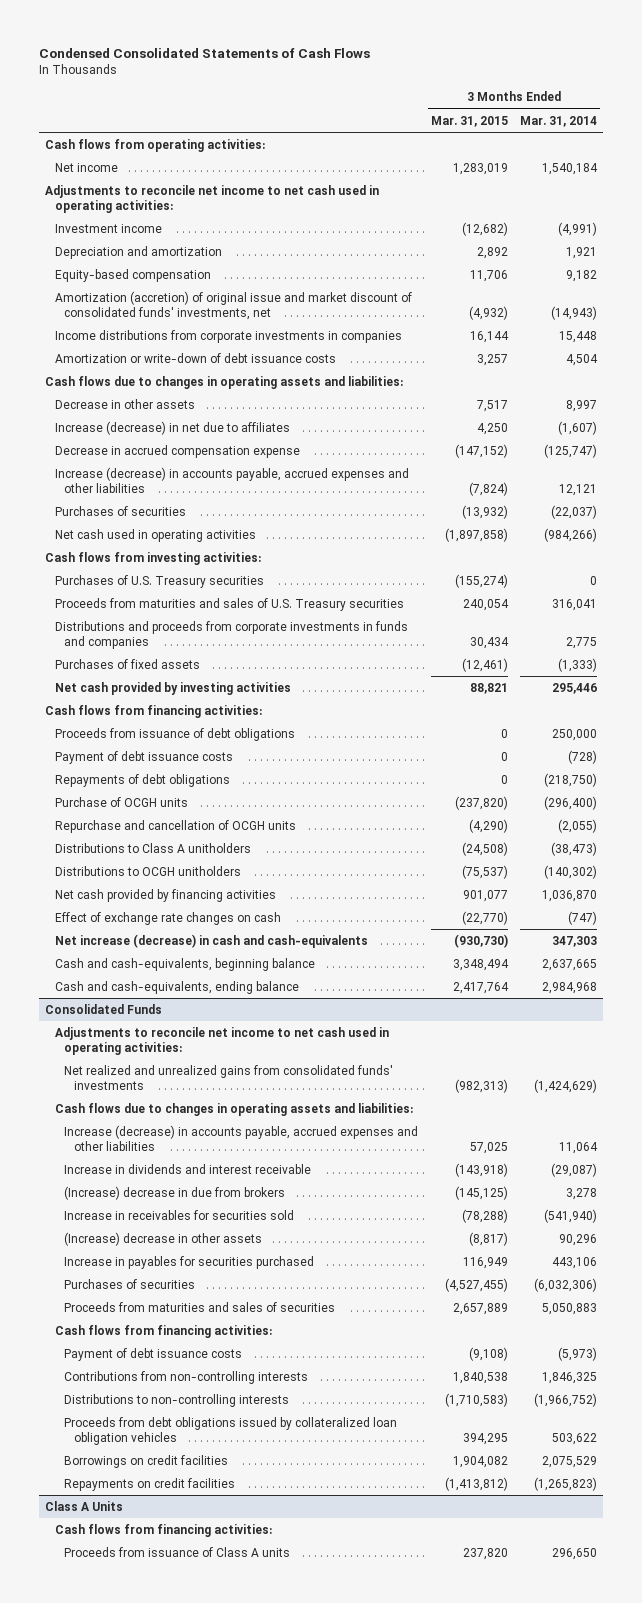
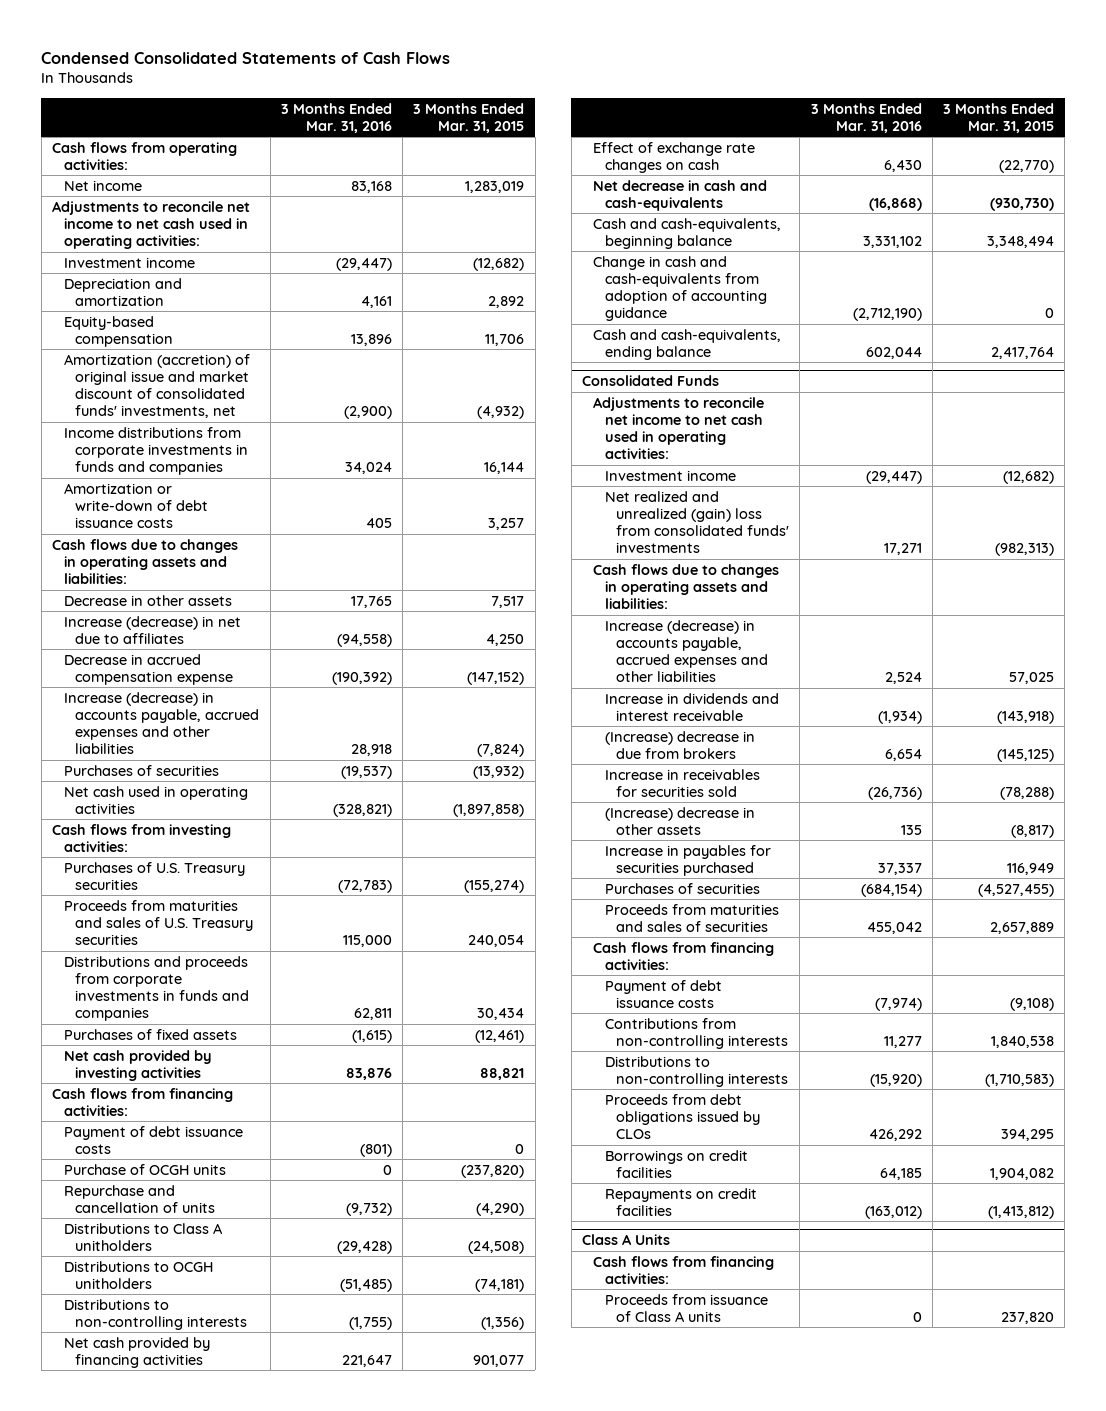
- | 3 Months Ended Mar. 31, 2015 | 3 Months Ended Mar. 31, 2014
+ | 3 Months Ended Mar. 31, 2016 | 3 Months Ended Mar. 31, 2015
- Income distributions from corporate investments in companies | 16,144 | 15,448
+ Income distributions from corporate investments in funds and companies | 34,024 | 16,144
- Proceeds from issuance of debt obligations | 0 | 250,000
- Repayments of debt obligations | 0 | (218,750)
- Repurchase and cancellation of OCGH units | (4,290) | (2,055)
+ Repurchase and cancellation of units | (9,732) | (4,290)
- Distributions to OCGH unitholders | (75,537) | (140,302)
+ Distributions to OCGH unitholders | (51,485) | (74,181)
+ Distributions to non-controlling interests | (1,755) | (1,356)
- Net increase (decrease) in cash and cash-equivalents | (930,730) | 347,303
+ Net decrease in cash and cash-equivalents | (16,868) | (930,730)
+ Change in cash and cash-equivalents from adoption of accounting guidance | (2,712,190) | 0
@ Consolidated Funds
- Net realized and unrealized gains from consolidated funds' investments | (982,313) | (1,424,629)
+ Investment income | (29,447) | (12,682)
+ Net realized and unrealized (gain) loss from consolidated funds' investments | 17,271 | (982,313)
- Proceeds from debt obligations issued by collateralized loan obligation vehicles | 394,295 | 503,622
+ Proceeds from debt obligations issued by CLOs | 426,292 | 394,295

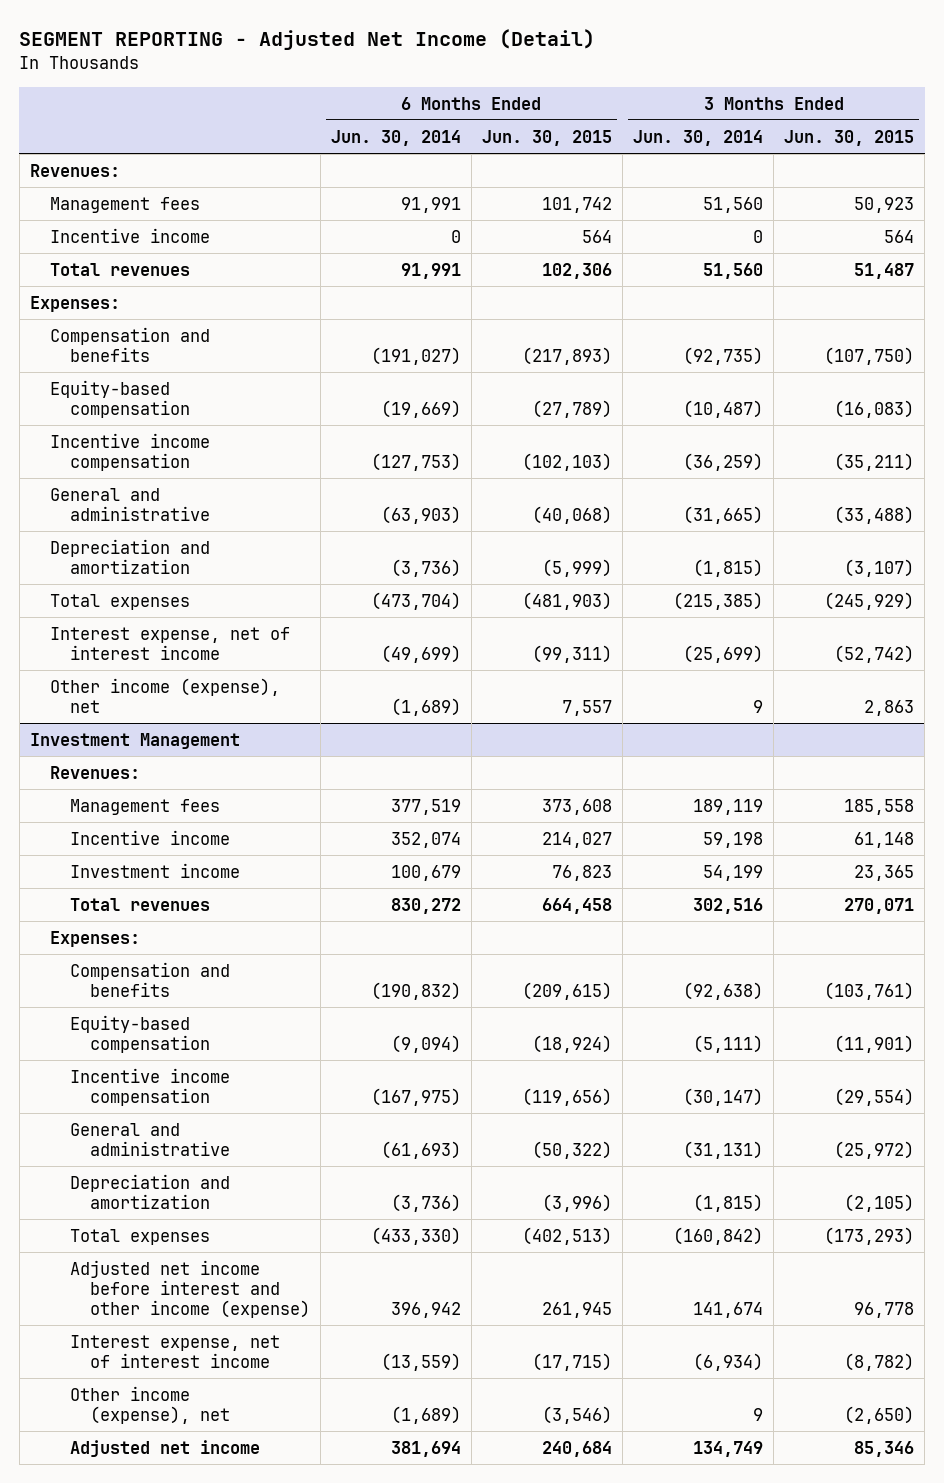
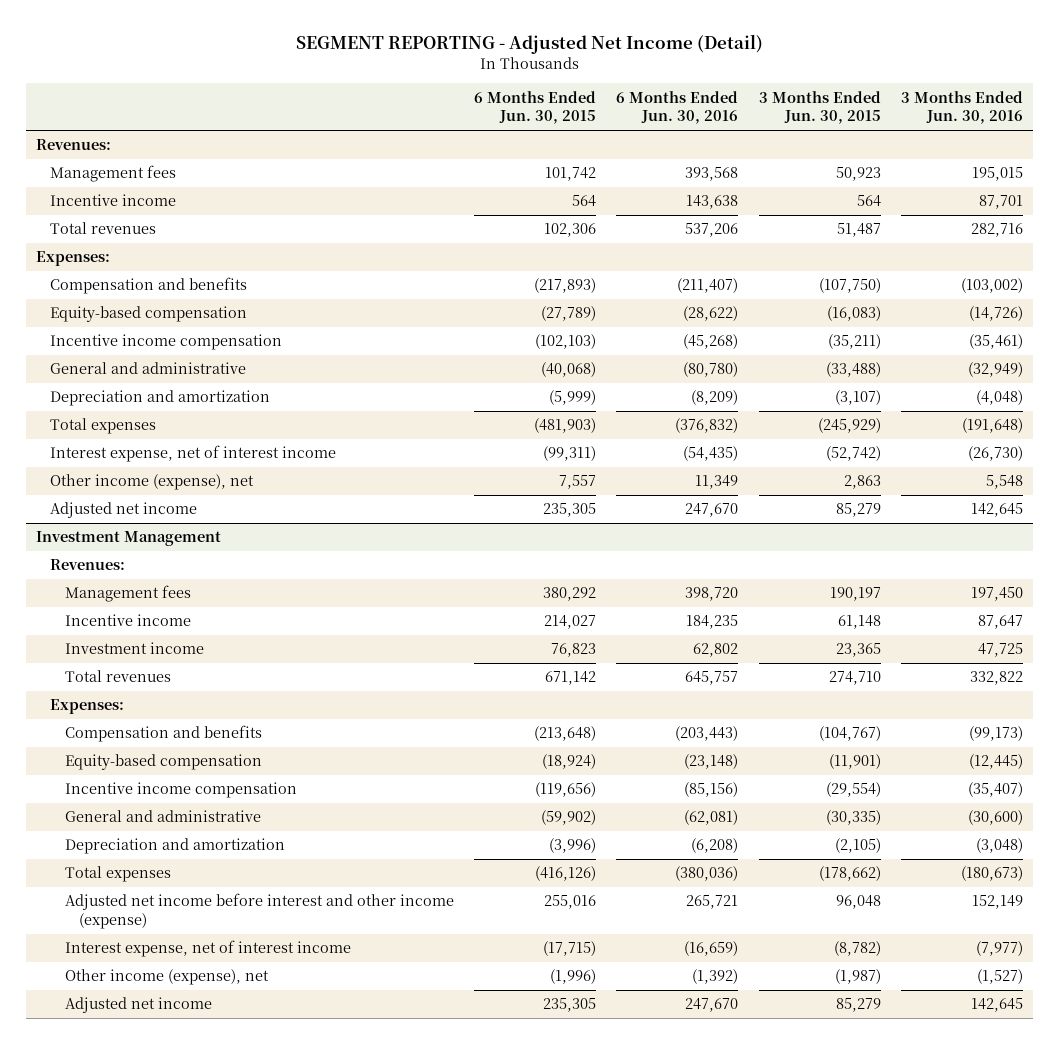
- | 6 Months Ended Jun. 30, 2014 | 6 Months Ended Jun. 30, 2015 | 3 Months Ended Jun. 30, 2014 | 3 Months Ended Jun. 30, 2015
+ | 6 Months Ended Jun. 30, 2015 | 6 Months Ended Jun. 30, 2016 | 3 Months Ended Jun. 30, 2015 | 3 Months Ended Jun. 30, 2016
+ Adjusted net income | 235,305 | 247,670 | 85,279 | 142,645
@ Investment Management
- Management fees | 377,519 | 373,608 | 189,119 | 185,558
+ Management fees | 380,292 | 398,720 | 190,197 | 197,450
- Total revenues | 830,272 | 664,458 | 302,516 | 270,071
+ Total revenues | 671,142 | 645,757 | 274,710 | 332,822
- Compensation and benefits | (190,832) | (209,615) | (92,638) | (103,761)
+ Compensation and benefits | (213,648) | (203,443) | (104,767) | (99,173)
- General and administrative | (61,693) | (50,322) | (31,131) | (25,972)
+ General and administrative | (59,902) | (62,081) | (30,335) | (30,600)
- Total expenses | (433,330) | (402,513) | (160,842) | (173,293)
- Adjusted net income before interest and other income (expense) | 396,942 | 261,945 | 141,674 | 96,778
+ Total expenses | (416,126) | (380,036) | (178,662) | (180,673)
+ Adjusted net income before interest and other income (expense) | 255,016 | 265,721 | 96,048 | 152,149
- Other income (expense), net | (1,689) | (3,546) | 9 | (2,650)
- Adjusted net income | 381,694 | 240,684 | 134,749 | 85,346
+ Other income (expense), net | (1,996) | (1,392) | (1,987) | (1,527)
+ Adjusted net income | 235,305 | 247,670 | 85,279 | 142,645

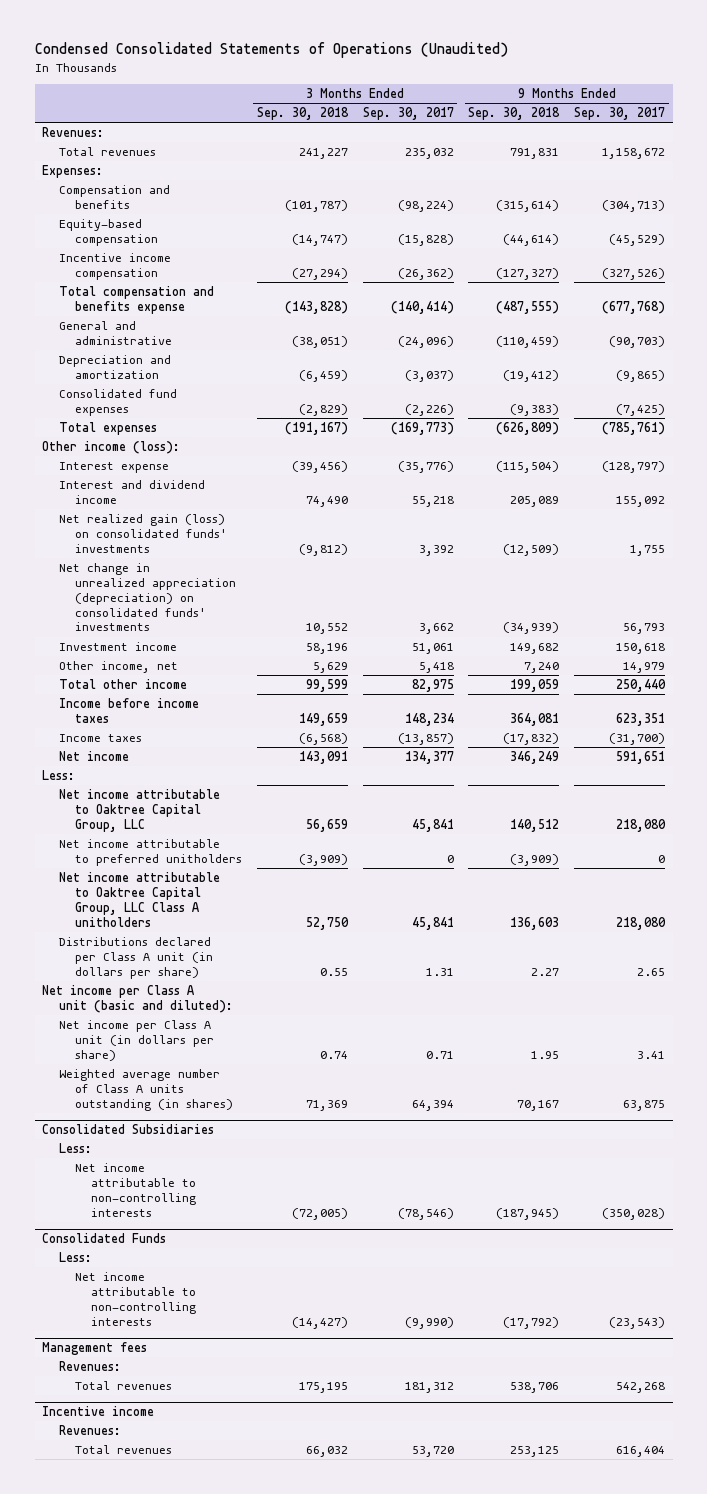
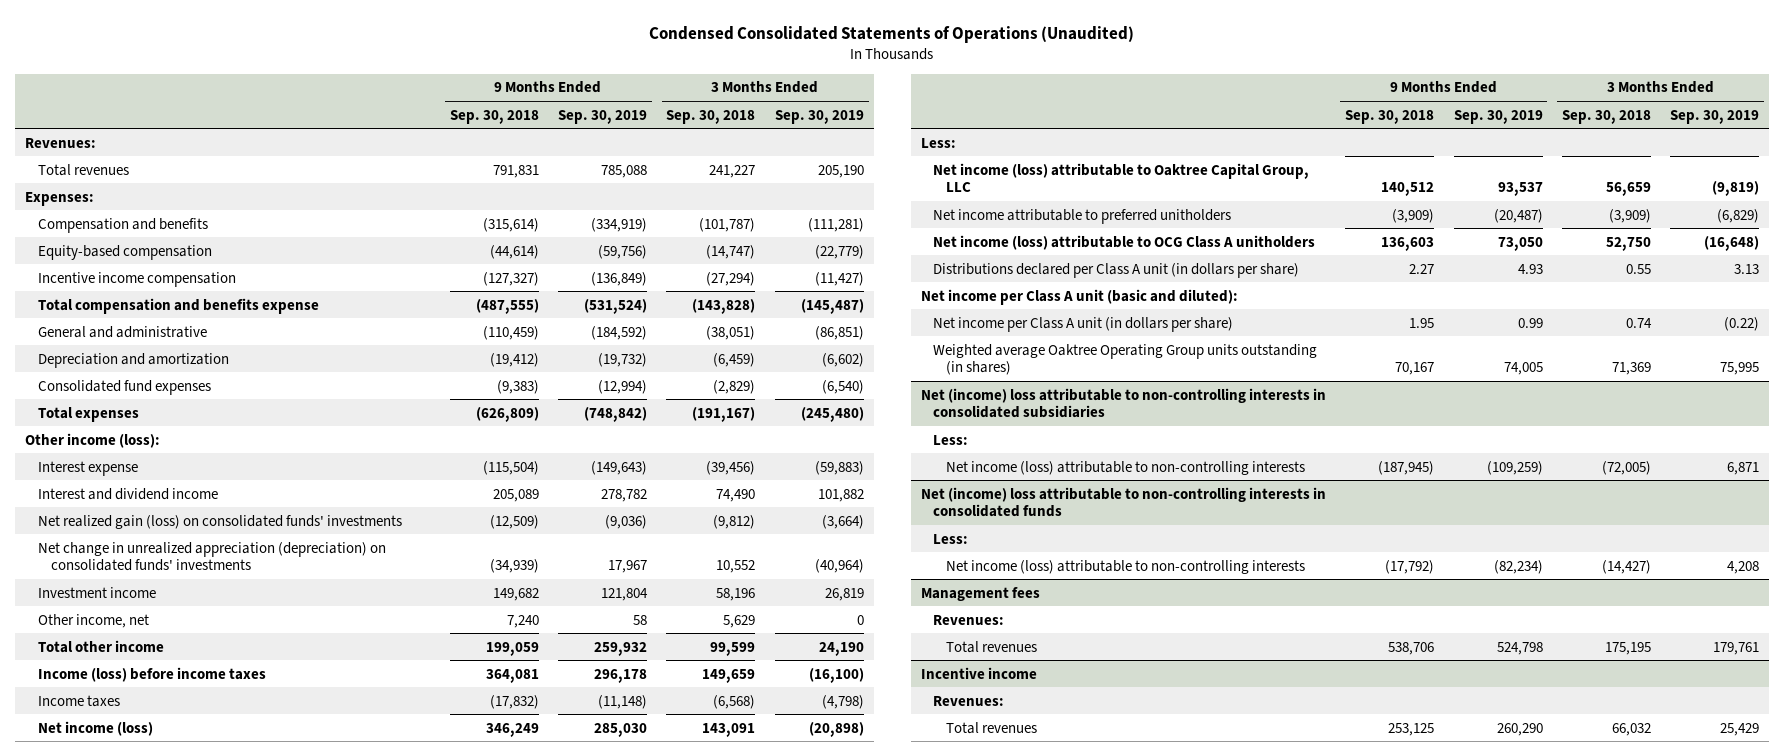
- | 3 Months Ended Sep. 30, 2018 | 3 Months Ended Sep. 30, 2017 | 9 Months Ended Sep. 30, 2018 | 9 Months Ended Sep. 30, 2017
+ | 9 Months Ended Sep. 30, 2018 | 9 Months Ended Sep. 30, 2019 | 3 Months Ended Sep. 30, 2018 | 3 Months Ended Sep. 30, 2019
- Income before income taxes | 149,659 | 148,234 | 364,081 | 623,351
+ Income (loss) before income taxes | 364,081 | 296,178 | 149,659 | (16,100)
- Net income | 143,091 | 134,377 | 346,249 | 591,651
+ Net income (loss) | 346,249 | 285,030 | 143,091 | (20,898)
- Net income attributable to Oaktree Capital Group, LLC | 56,659 | 45,841 | 140,512 | 218,080
+ Net income (loss) attributable to Oaktree Capital Group, LLC | 140,512 | 93,537 | 56,659 | (9,819)
- Net income attributable to Oaktree Capital Group, LLC Class A unitholders | 52,750 | 45,841 | 136,603 | 218,080
+ Net income (loss) attributable to OCG Class A unitholders | 136,603 | 73,050 | 52,750 | (16,648)
- Weighted average number of Class A units outstanding (in shares) | 71,369 | 64,394 | 70,167 | 63,875
- Consolidated Subsidiaries
+ Weighted average Oaktree Operating Group units outstanding (in shares) | 70,167 | 74,005 | 71,369 | 75,995
+ Net (income) loss attributable to non-controlling interests in consolidated subsidiaries
- Net income attributable to non-controlling interests | (72,005) | (78,546) | (187,945) | (350,028)
- Consolidated Funds
+ Net income (loss) attributable to non-controlling interests | (187,945) | (109,259) | (72,005) | 6,871
+ Net (income) loss attributable to non-controlling interests in consolidated funds
- Net income attributable to non-controlling interests | (14,427) | (9,990) | (17,792) | (23,543)
+ Net income (loss) attributable to non-controlling interests | (17,792) | (82,234) | (14,427) | 4,208

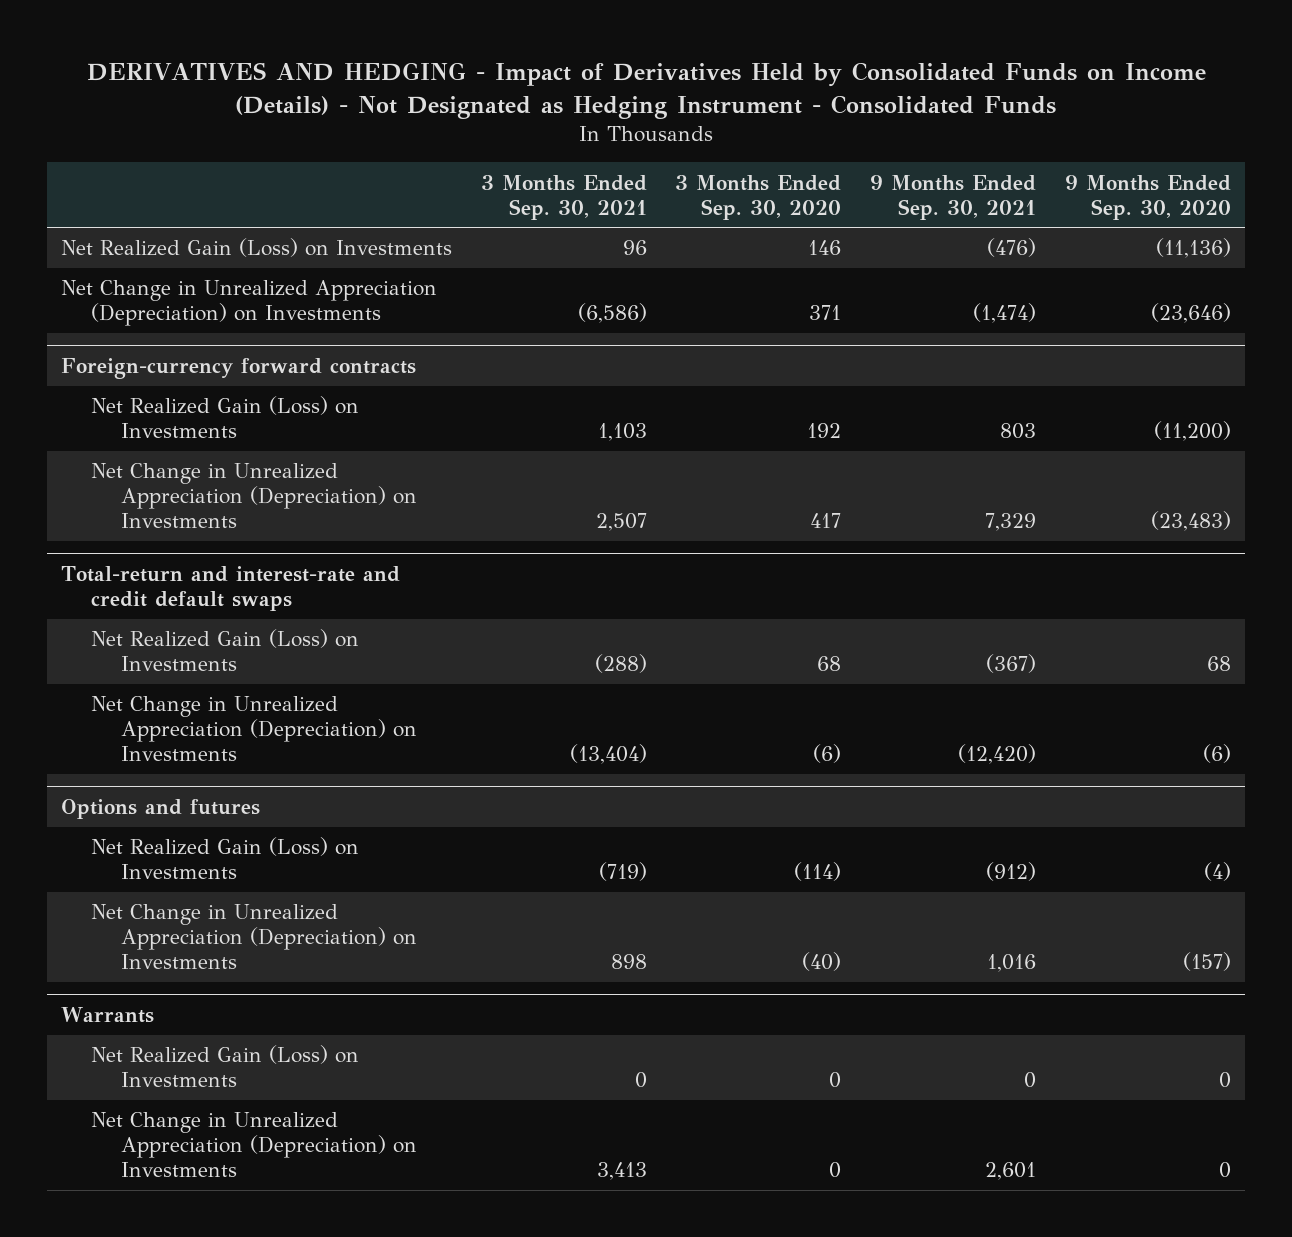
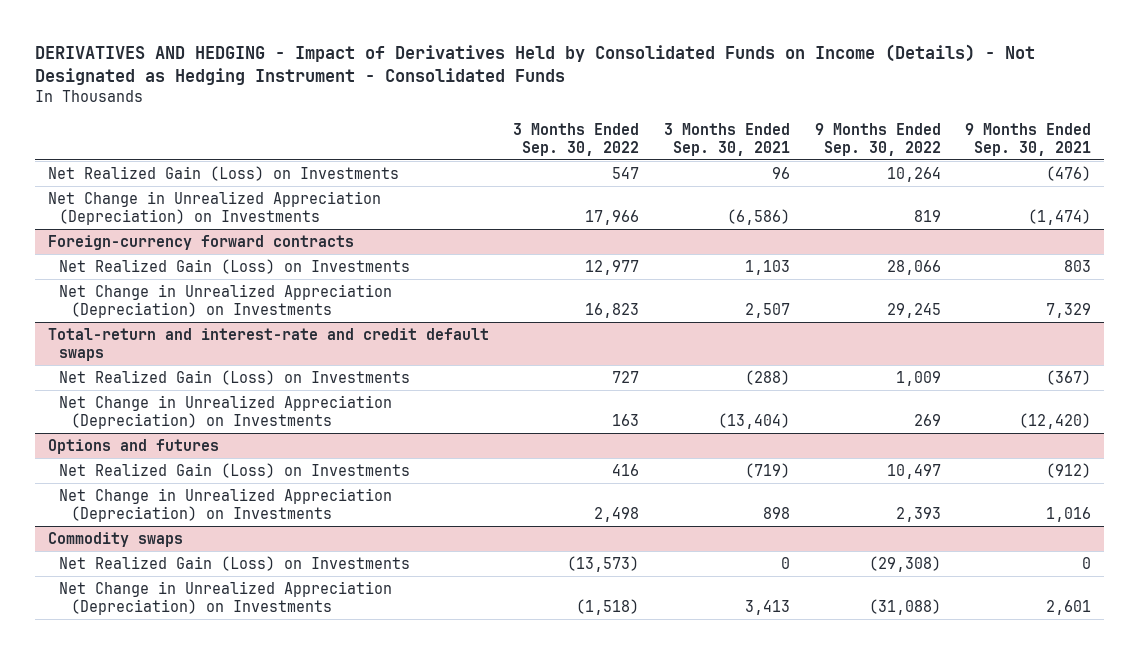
- | 3 Months Ended Sep. 30, 2021 | 3 Months Ended Sep. 30, 2020 | 9 Months Ended Sep. 30, 2021 | 9 Months Ended Sep. 30, 2020
+ | 3 Months Ended Sep. 30, 2022 | 3 Months Ended Sep. 30, 2021 | 9 Months Ended Sep. 30, 2022 | 9 Months Ended Sep. 30, 2021
- Warrants
+ Commodity swaps

